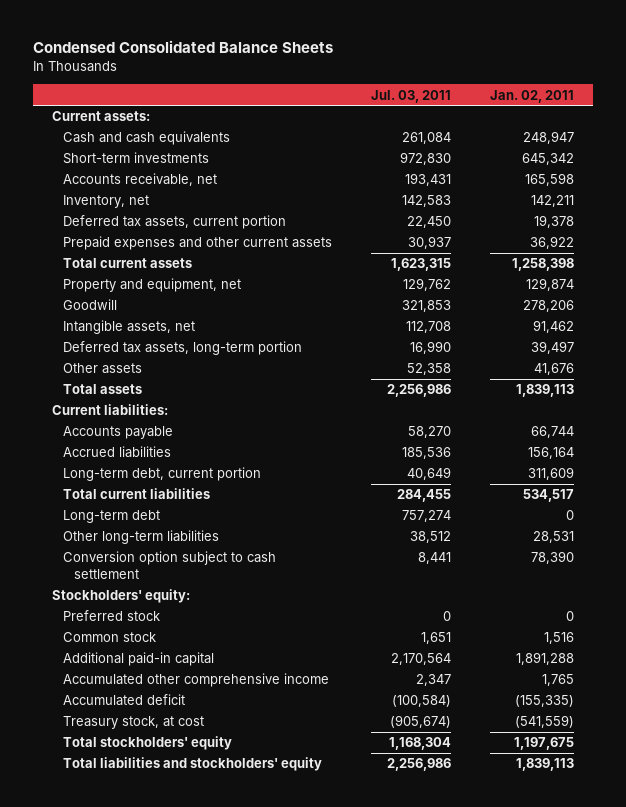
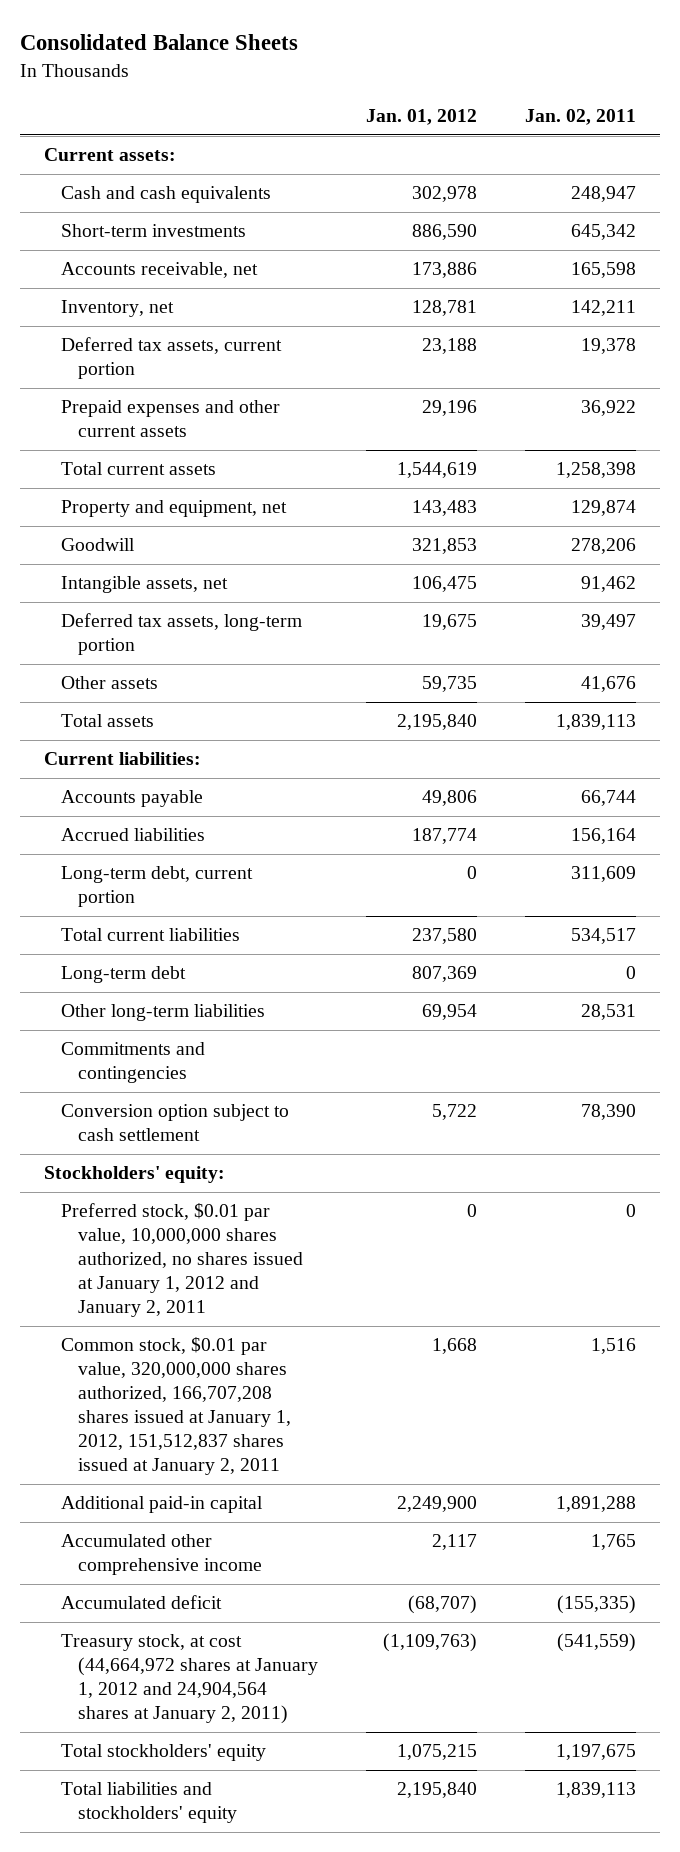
- Condensed Consolidated Balance Sheets
+ Consolidated Balance Sheets
- | Jul. 03, 2011 | Jan. 02, 2011
+ | Jan. 01, 2012 | Jan. 02, 2011
+ Commitments and contingencies
- Preferred stock | 0 | 0
- Common stock | 1,651 | 1,516
+ Preferred stock, $0.01 par value, 10,000,000 shares authorized, no shares issued at January 1, 2012 and January 2, 2011 | 0 | 0
+ Common stock, $0.01 par value, 320,000,000 shares authorized, 166,707,208 shares issued at January 1, 2012, 151,512,837 shares issued at January 2, 2011 | 1,668 | 1,516
- Treasury stock, at cost | (905,674) | (541,559)
+ Treasury stock, at cost (44,664,972 shares at January 1, 2012 and 24,904,564 shares at January 2, 2011) | (1,109,763) | (541,559)

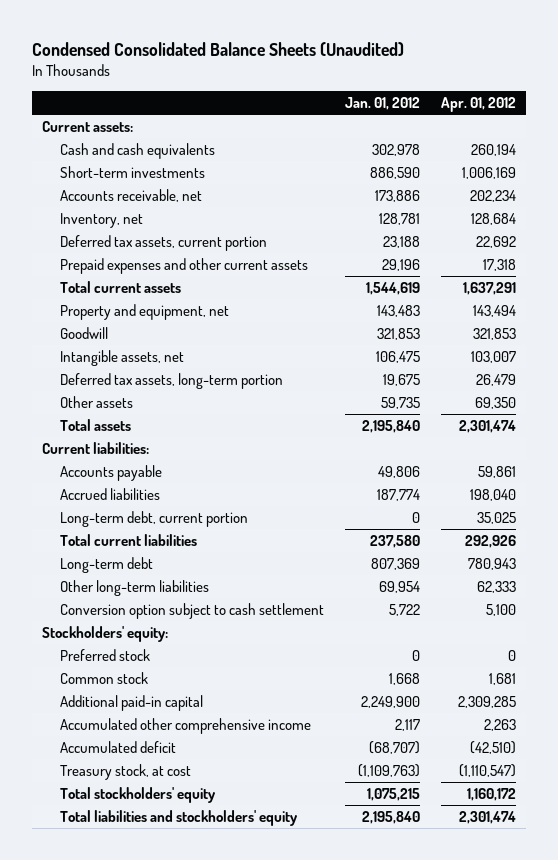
- Consolidated Balance Sheets
+ Condensed Consolidated Balance Sheets (Unaudited)
- | Jan. 01, 2012 | Jan. 02, 2011
+ | Jan. 01, 2012 | Apr. 01, 2012
- Commitments and contingencies
- Preferred stock, $0.01 par value, 10,000,000 shares authorized, no shares issued at January 1, 2012 and January 2, 2011 | 0 | 0
- Common stock, $0.01 par value, 320,000,000 shares authorized, 166,707,208 shares issued at January 1, 2012, 151,512,837 shares issued at January 2, 2011 | 1,668 | 1,516
+ Preferred stock | 0 | 0
+ Common stock | 1,668 | 1,681
- Treasury stock, at cost (44,664,972 shares at January 1, 2012 and 24,904,564 shares at January 2, 2011) | (1,109,763) | (541,559)
+ Treasury stock, at cost | (1,109,763) | (1,110,547)

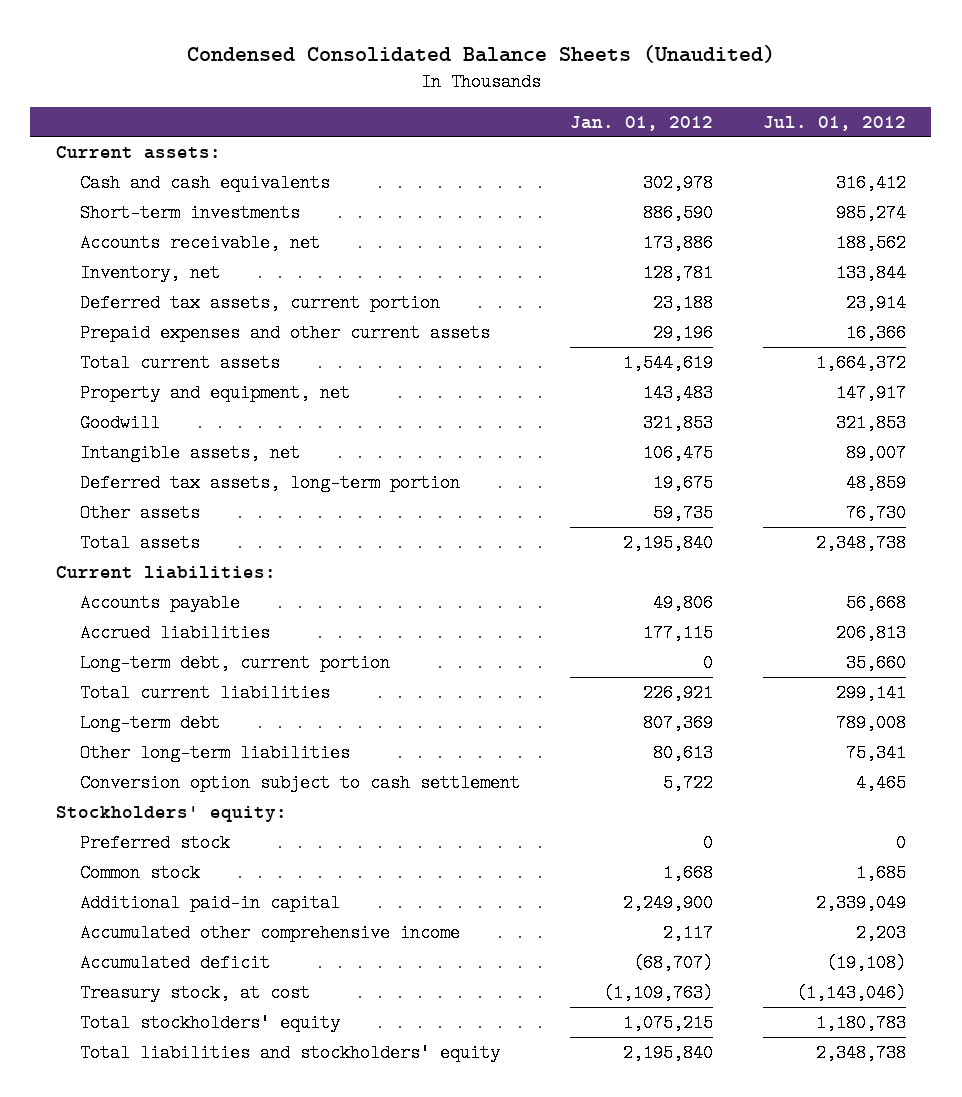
- | Jan. 01, 2012 | Apr. 01, 2012
+ | Jan. 01, 2012 | Jul. 01, 2012
- Accrued liabilities | 187,774 | 198,040
+ Accrued liabilities | 177,115 | 206,813
- Total current liabilities | 237,580 | 292,926
+ Total current liabilities | 226,921 | 299,141
- Other long-term liabilities | 69,954 | 62,333
+ Other long-term liabilities | 80,613 | 75,341

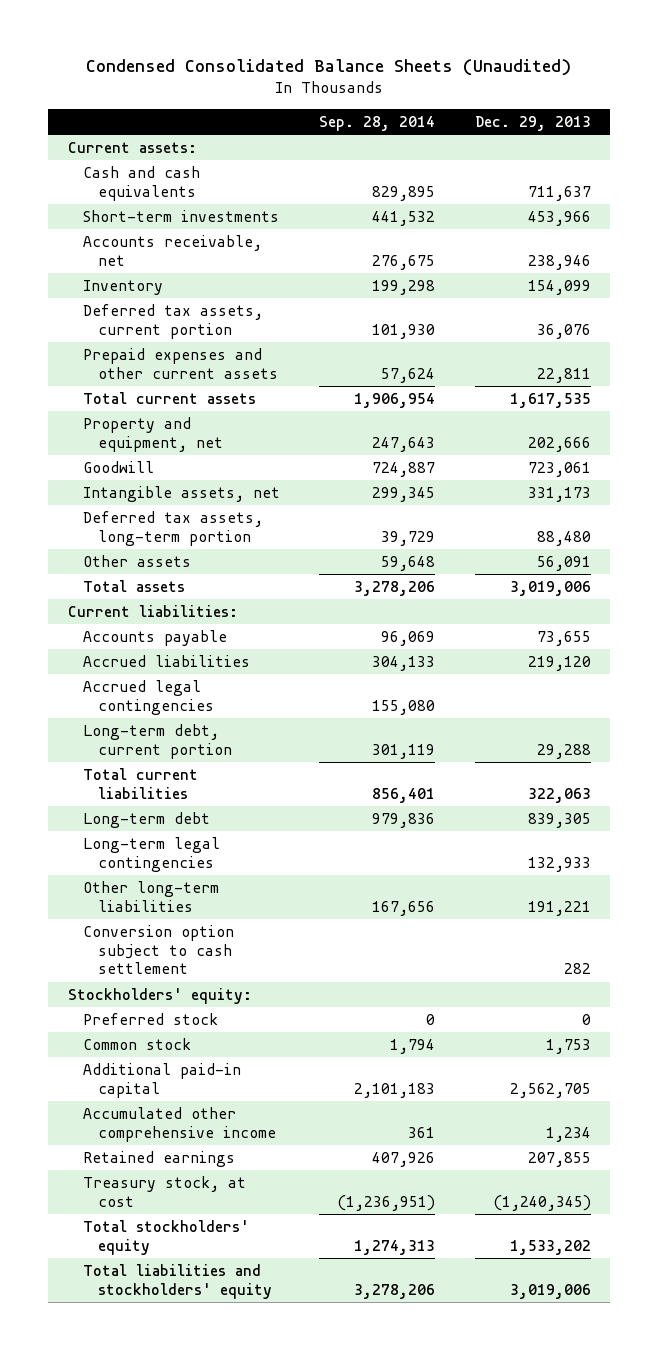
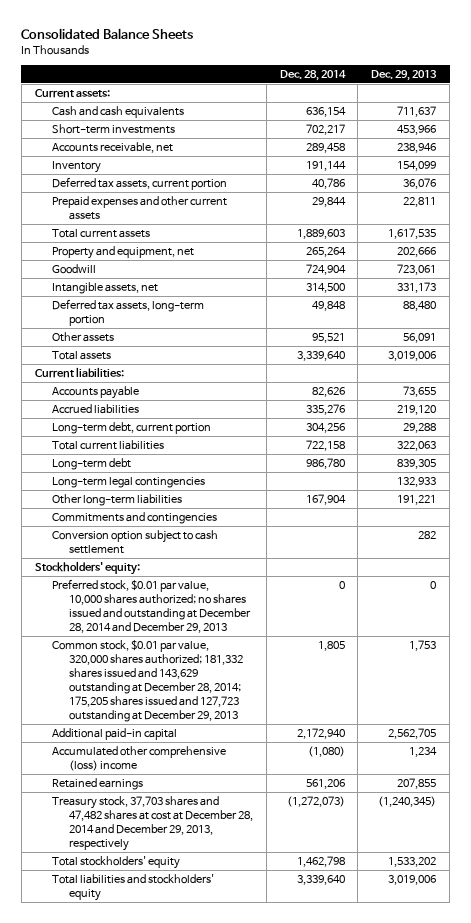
- Condensed Consolidated Balance Sheets (Unaudited)
+ Consolidated Balance Sheets
- | Sep. 28, 2014 | Dec. 29, 2013
+ | Dec. 28, 2014 | Dec. 29, 2013
- Accrued legal contingencies | 155,080 |
+ Commitments and contingencies
- Preferred stock | 0 | 0
- Common stock | 1,794 | 1,753
+ Preferred stock, $0.01 par value, 10,000 shares authorized; no shares issued and outstanding at December 28, 2014 and December 29, 2013 | 0 | 0
+ Common stock, $0.01 par value, 320,000 shares authorized; 181,332 shares issued and 143,629 outstanding at December 28, 2014; 175,205 shares issued and 127,723 outstanding at December 29, 2013 | 1,805 | 1,753
- Accumulated other comprehensive income | 361 | 1,234
+ Accumulated other comprehensive (loss) income | (1,080) | 1,234
- Treasury stock, at cost | (1,236,951) | (1,240,345)
+ Treasury stock, 37,703 shares and 47,482 shares at cost at December 28, 2014 and December 29, 2013, respectively | (1,272,073) | (1,240,345)

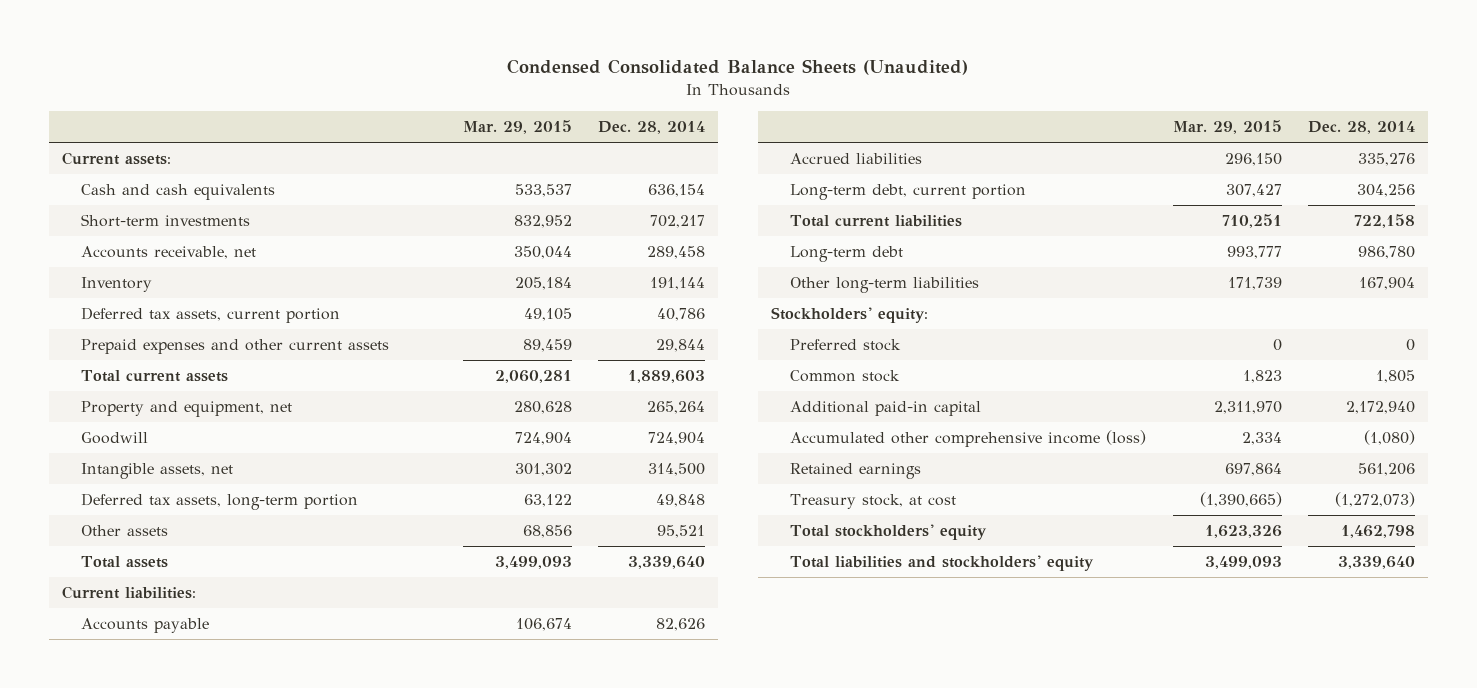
- Consolidated Balance Sheets
+ Condensed Consolidated Balance Sheets (Unaudited)
- | Dec. 28, 2014 | Dec. 29, 2013
+ | Mar. 29, 2015 | Dec. 28, 2014
- Long-term legal contingencies | | 132,933
- Commitments and contingencies
- Conversion option subject to cash settlement | | 282
- Preferred stock, $0.01 par value, 10,000 shares authorized; no shares issued and outstanding at December 28, 2014 and December 29, 2013 | 0 | 0
- Common stock, $0.01 par value, 320,000 shares authorized; 181,332 shares issued and 143,629 outstanding at December 28, 2014; 175,205 shares issued and 127,723 outstanding at December 29, 2013 | 1,805 | 1,753
+ Preferred stock | 0 | 0
+ Common stock | 1,823 | 1,805
- Accumulated other comprehensive (loss) income | (1,080) | 1,234
+ Accumulated other comprehensive income (loss) | 2,334 | (1,080)
- Treasury stock, 37,703 shares and 47,482 shares at cost at December 28, 2014 and December 29, 2013, respectively | (1,272,073) | (1,240,345)
+ Treasury stock, at cost | (1,390,665) | (1,272,073)

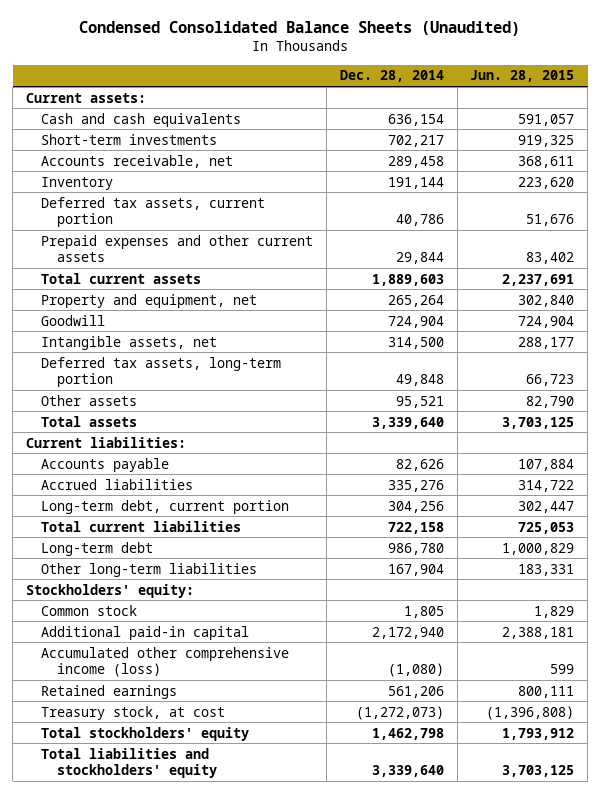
- | Mar. 29, 2015 | Dec. 28, 2014
+ | Dec. 28, 2014 | Jun. 28, 2015
- Preferred stock | 0 | 0

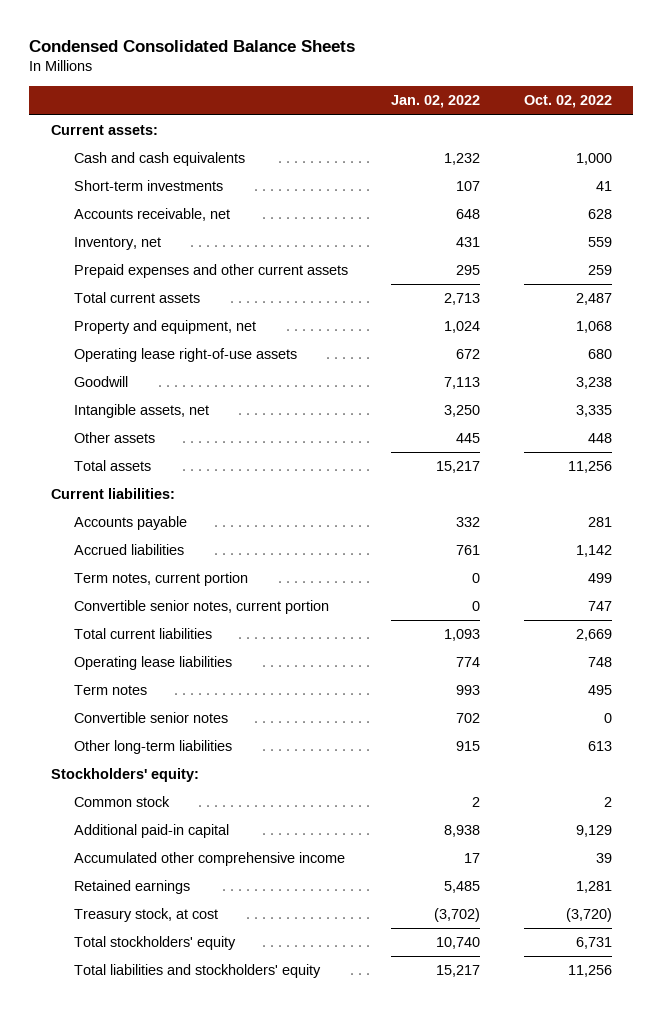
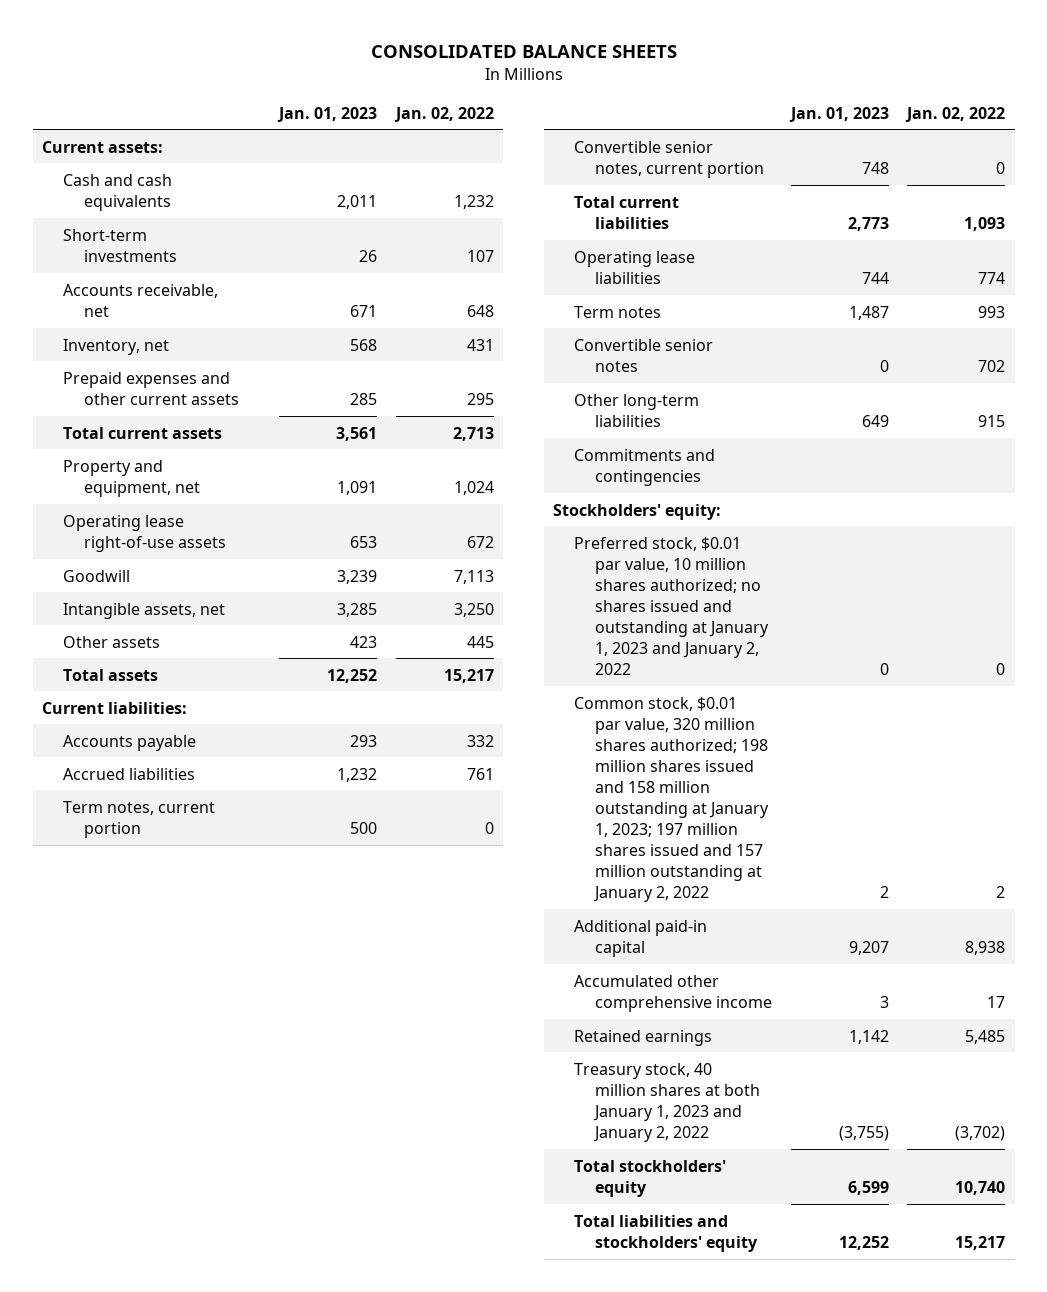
- Condensed Consolidated Balance Sheets
+ CONSOLIDATED BALANCE SHEETS
- | Jan. 02, 2022 | Oct. 02, 2022
+ | Jan. 01, 2023 | Jan. 02, 2022
+ Commitments and contingencies
- Common stock | 2 | 2
+ Preferred stock, $0.01 par value, 10 million shares authorized; no shares issued and outstanding at January 1, 2023 and January 2, 2022 | 0 | 0
+ Common stock, $0.01 par value, 320 million shares authorized; 198 million shares issued and 158 million outstanding at January 1, 2023; 197 million shares issued and 157 million outstanding at January 2, 2022 | 2 | 2
- Treasury stock, at cost | (3,702) | (3,720)
+ Treasury stock, 40 million shares at both January 1, 2023 and January 2, 2022 | (3,755) | (3,702)

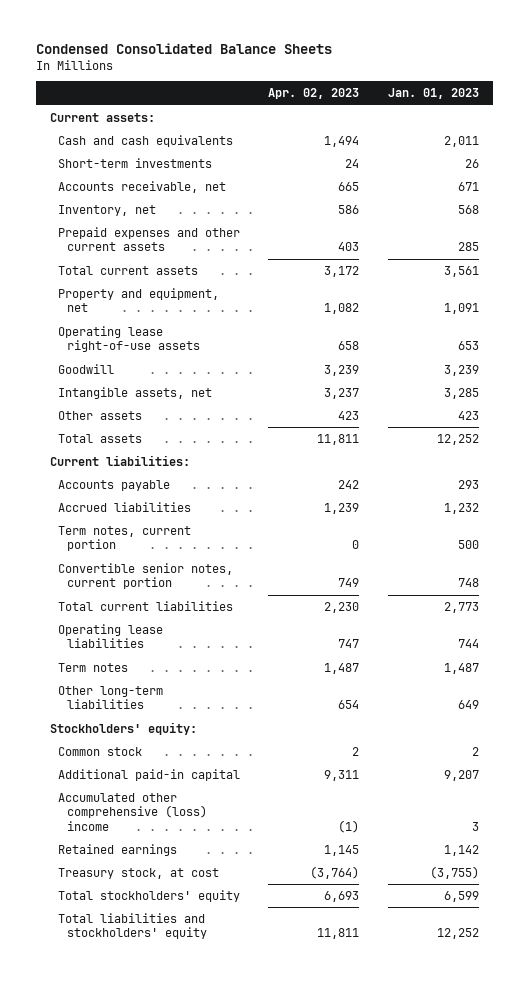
- CONSOLIDATED BALANCE SHEETS
+ Condensed Consolidated Balance Sheets
- | Jan. 01, 2023 | Jan. 02, 2022
+ | Apr. 02, 2023 | Jan. 01, 2023
- Convertible senior notes | 0 | 702
- Commitments and contingencies
- Preferred stock, $0.01 par value, 10 million shares authorized; no shares issued and outstanding at January 1, 2023 and January 2, 2022 | 0 | 0
- Common stock, $0.01 par value, 320 million shares authorized; 198 million shares issued and 158 million outstanding at January 1, 2023; 197 million shares issued and 157 million outstanding at January 2, 2022 | 2 | 2
+ Common stock | 2 | 2
- Accumulated other comprehensive income | 3 | 17
+ Accumulated other comprehensive (loss) income | (1) | 3
- Treasury stock, 40 million shares at both January 1, 2023 and January 2, 2022 | (3,755) | (3,702)
+ Treasury stock, at cost | (3,764) | (3,755)

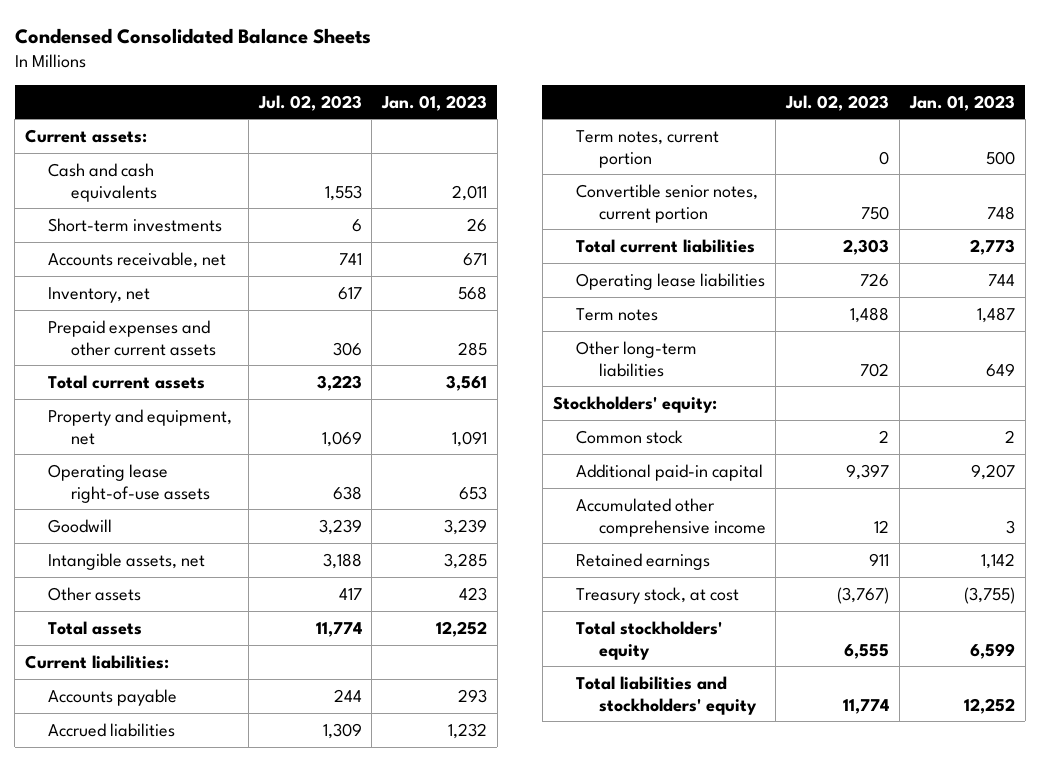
- | Apr. 02, 2023 | Jan. 01, 2023
+ | Jul. 02, 2023 | Jan. 01, 2023
- Accumulated other comprehensive (loss) income | (1) | 3
+ Accumulated other comprehensive income | 12 | 3

